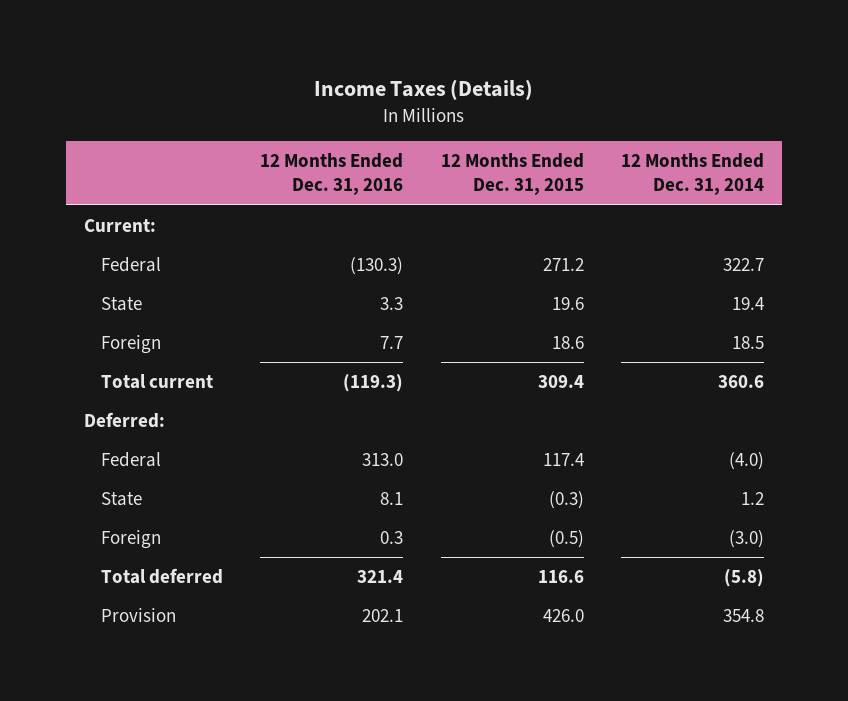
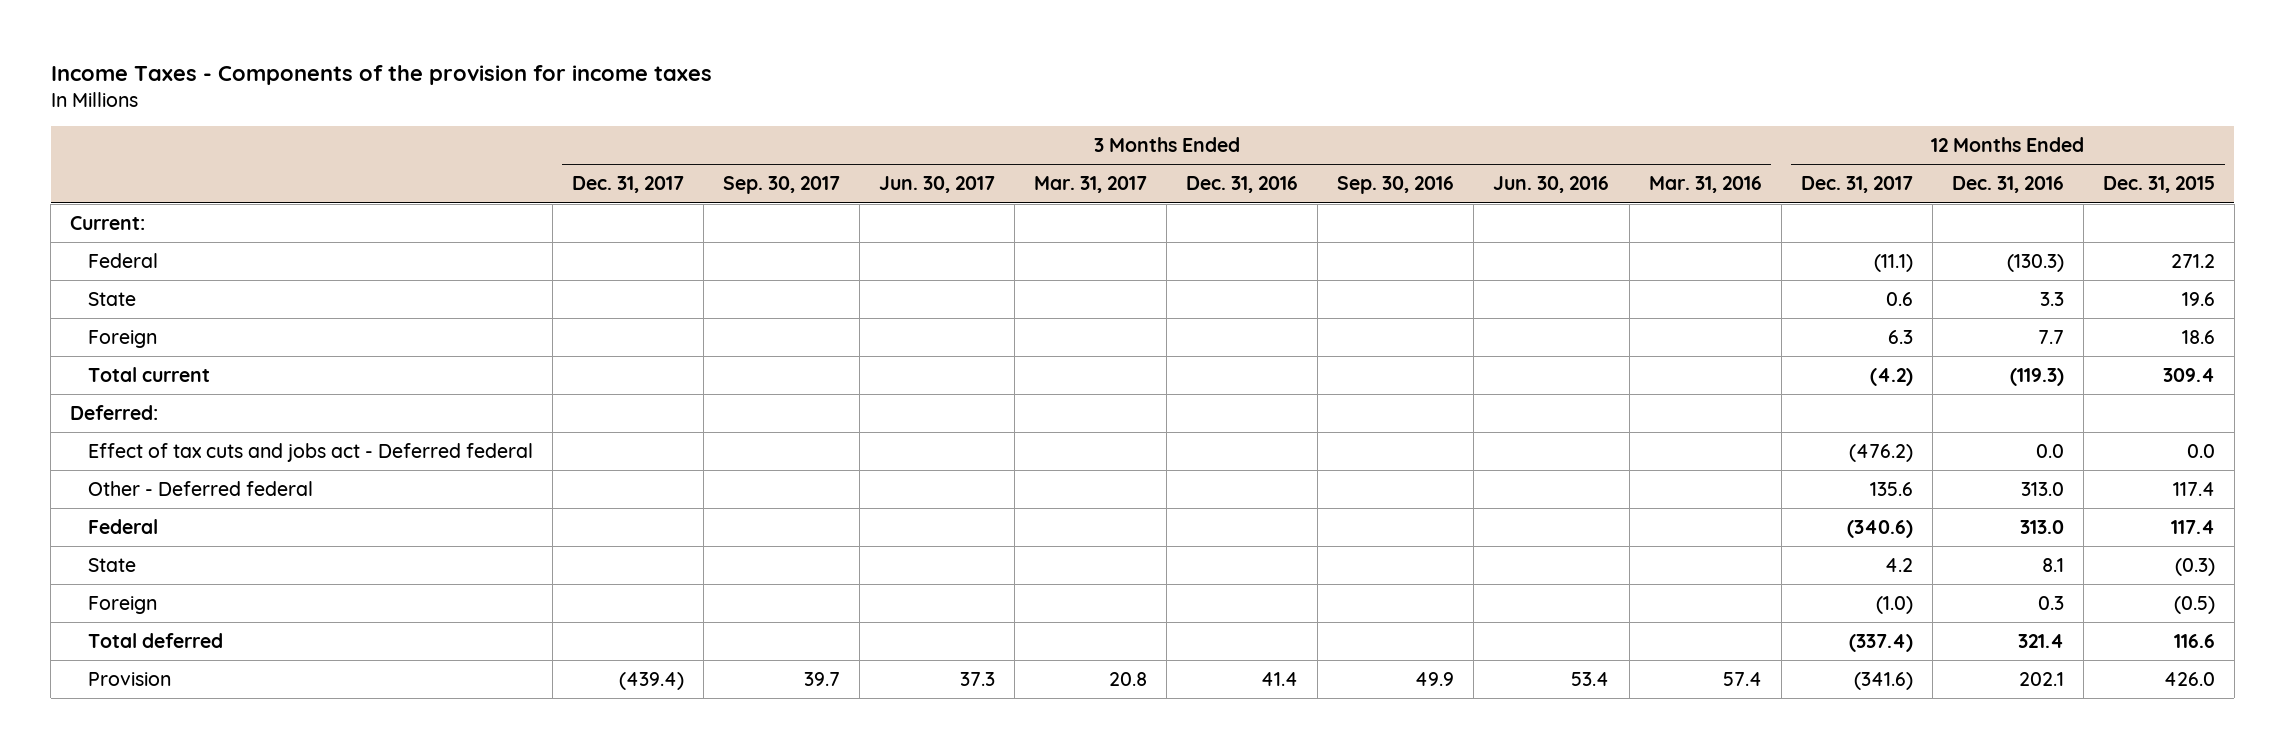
- Income Taxes (Details)
+ Income Taxes - Components of the provision for income taxes
- | 12 Months Ended Dec. 31, 2016 | 12 Months Ended Dec. 31, 2015 | 12 Months Ended Dec. 31, 2014
+ | 3 Months Ended Dec. 31, 2017 | 3 Months Ended Sep. 30, 2017 | 3 Months Ended Jun. 30, 2017 | 3 Months Ended Mar. 31, 2017 | 3 Months Ended Dec. 31, 2016 | 3 Months Ended Sep. 30, 2016 | 3 Months Ended Jun. 30, 2016 | 3 Months Ended Mar. 31, 2016 | 12 Months Ended Dec. 31, 2017 | 12 Months Ended Dec. 31, 2016 | 12 Months Ended Dec. 31, 2015
+ Effect of tax cuts and jobs act - Deferred federal | | | | | | | | | (476.2) | 0.0 | 0.0
+ Other - Deferred federal | | | | | | | | | 135.6 | 313.0 | 117.4

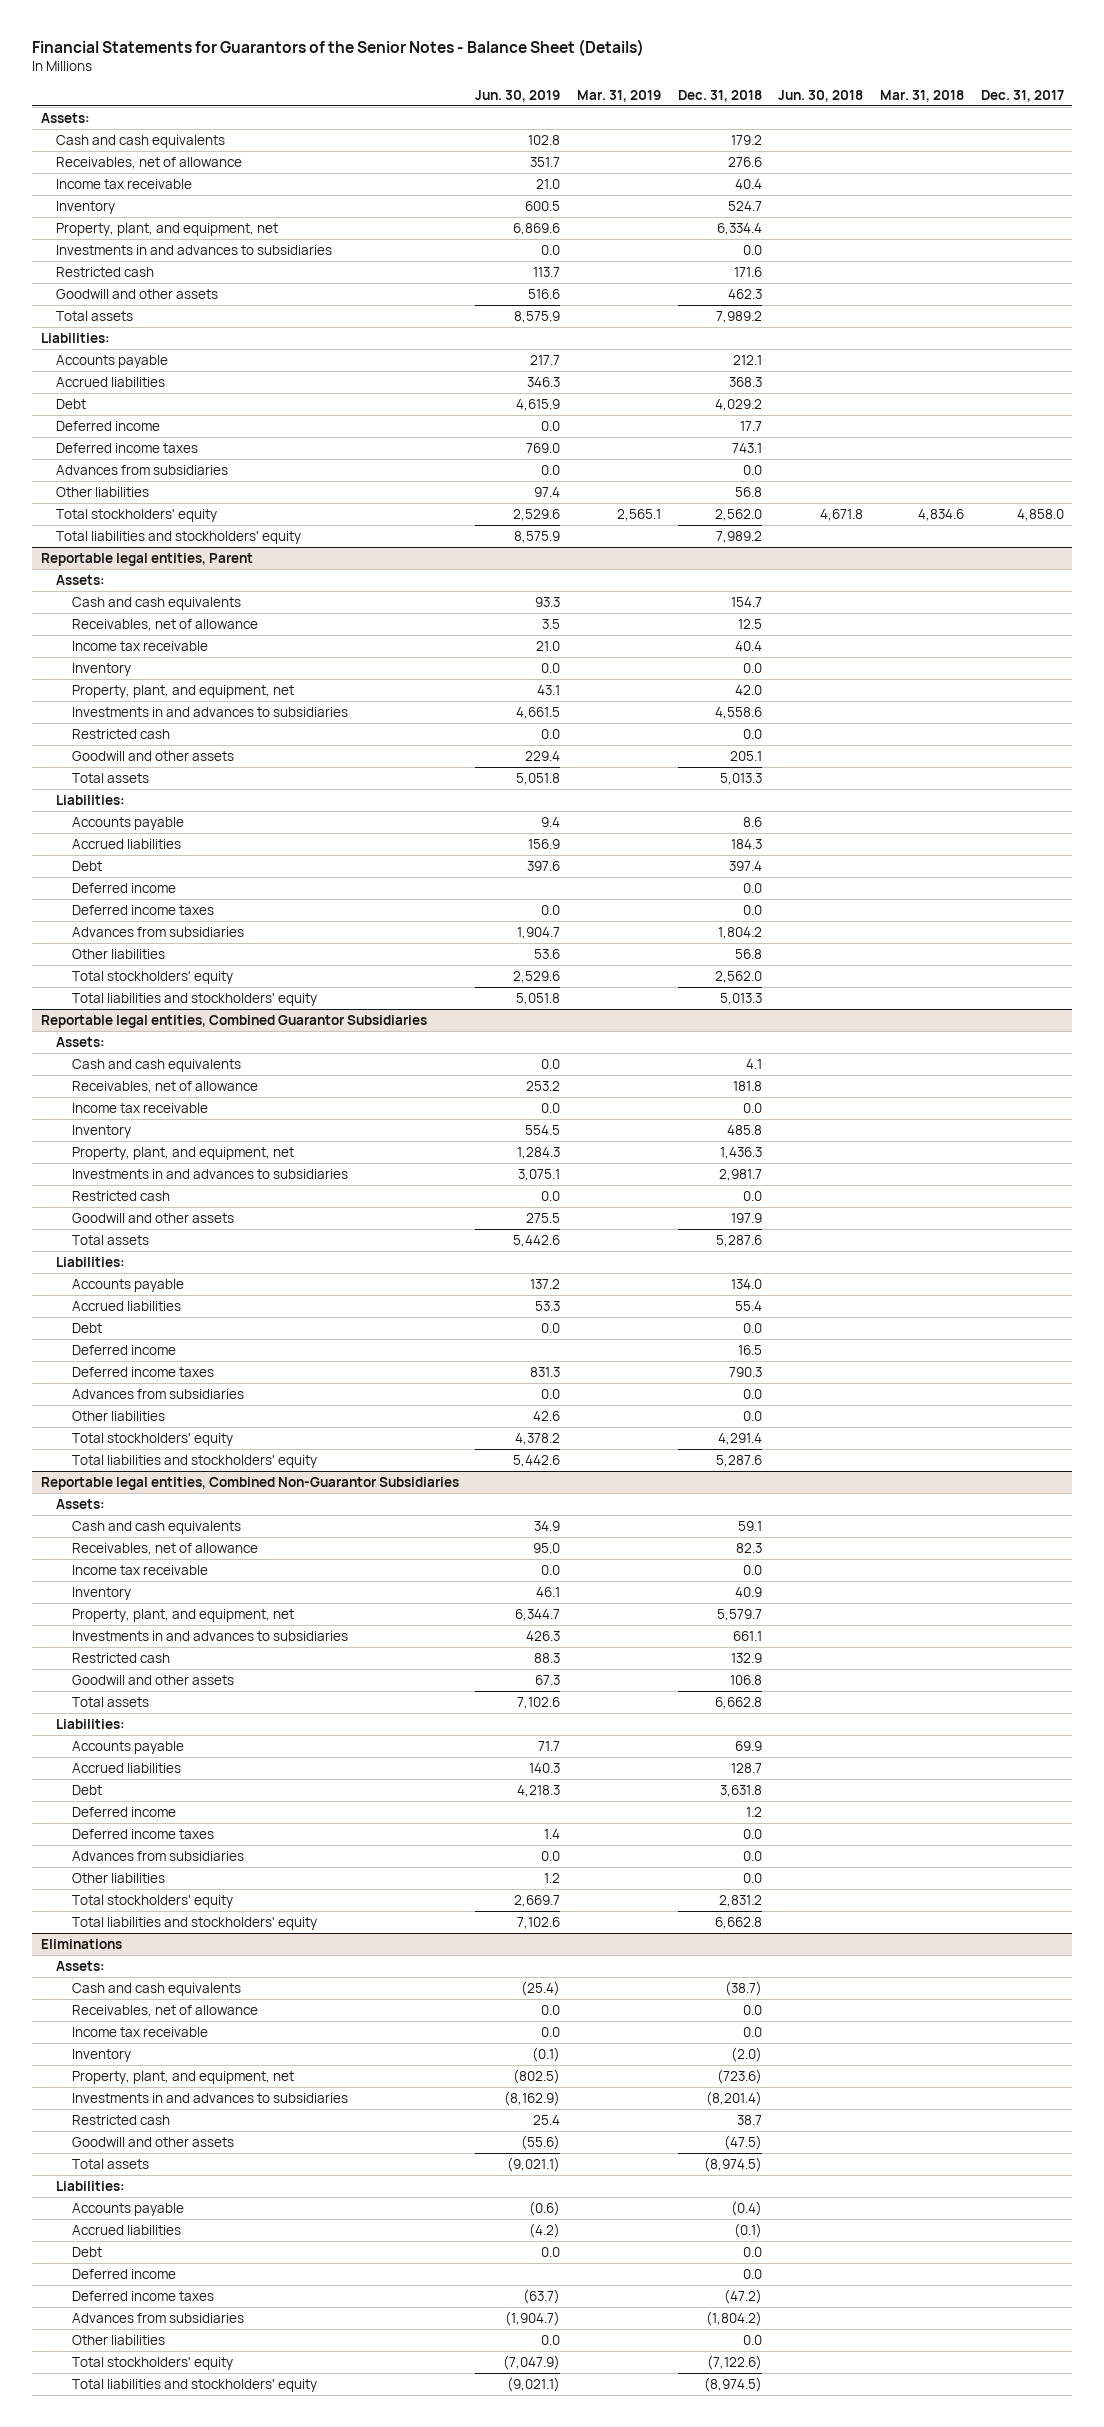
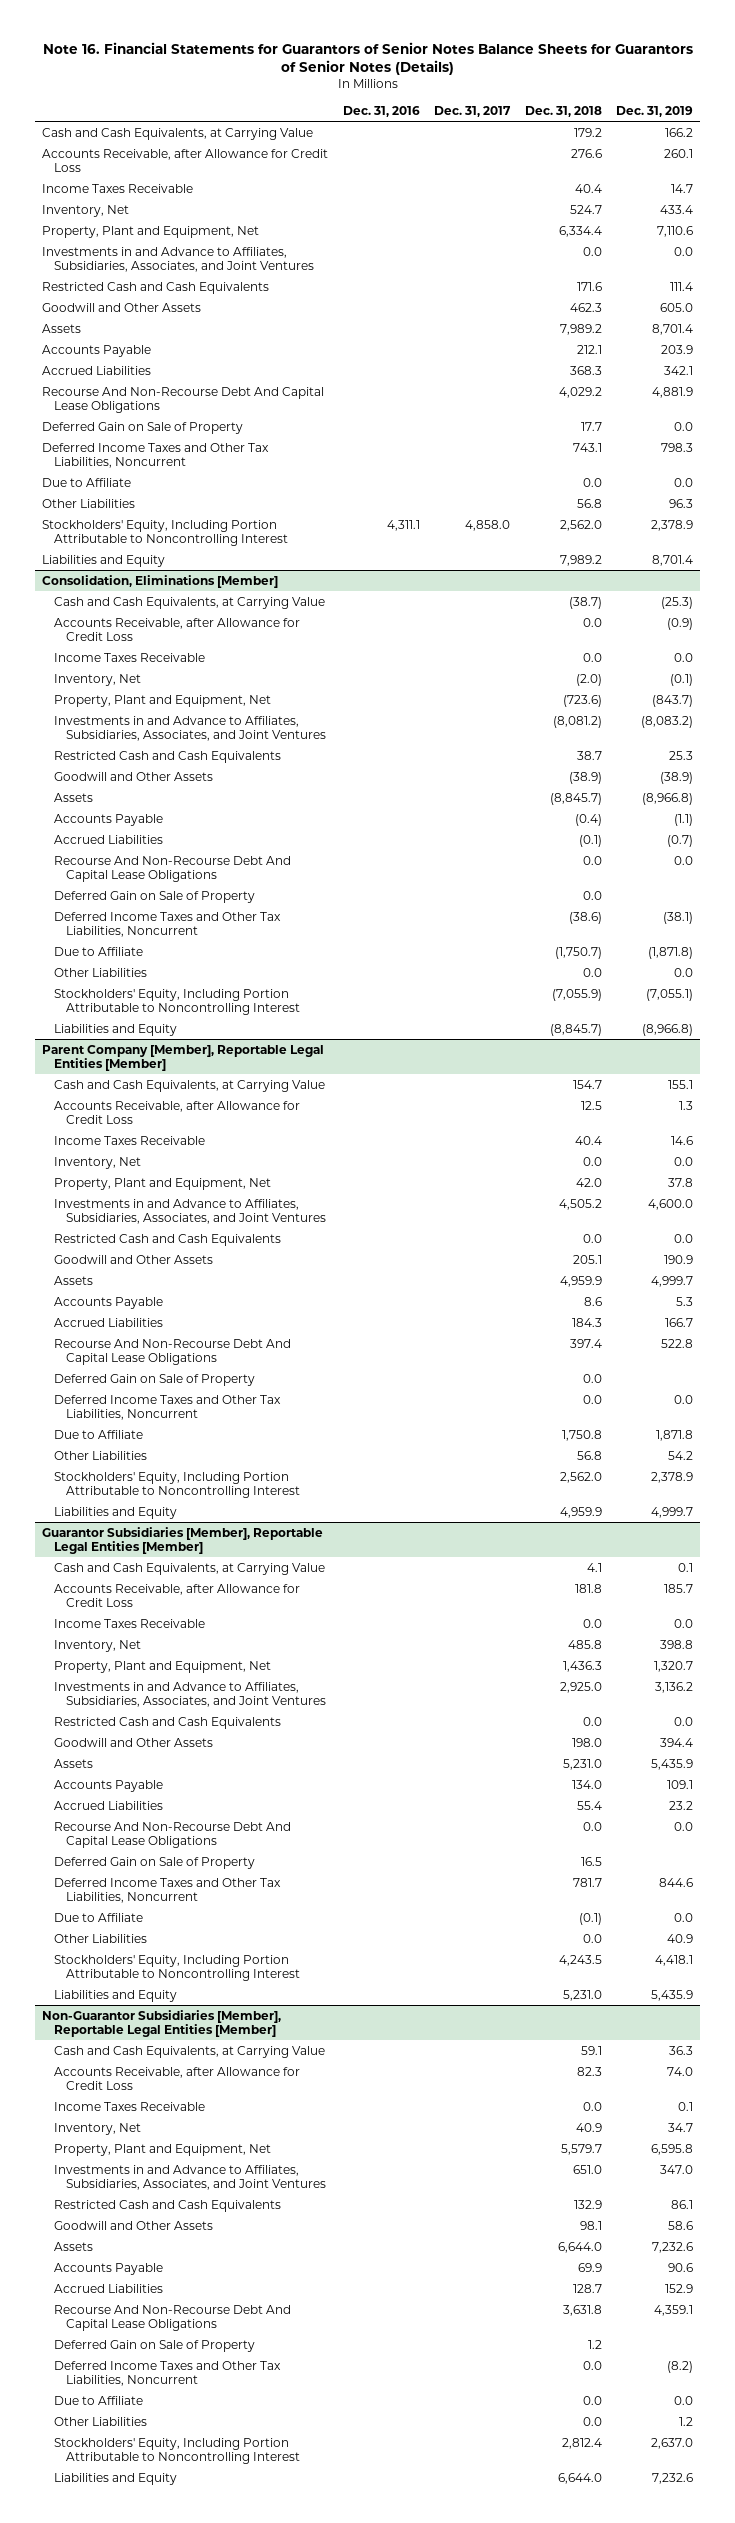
- Financial Statements for Guarantors of the Senior Notes - Balance Sheet (Details)
+ Note 16. Financial Statements for Guarantors of Senior Notes Balance Sheets for Guarantors of Senior Notes (Details)
- | Jun. 30, 2019 | Mar. 31, 2019 | Dec. 31, 2018 | Jun. 30, 2018 | Mar. 31, 2018 | Dec. 31, 2017
+ | Dec. 31, 2016 | Dec. 31, 2017 | Dec. 31, 2018 | Dec. 31, 2019
- Assets:
- Cash and cash equivalents | 102.8 | | 179.2 | | |
- Receivables, net of allowance | 351.7 | | 276.6 | | |
- Income tax receivable | 21.0 | | 40.4 | | |
- Inventory | 600.5 | | 524.7 | | |
- Property, plant, and equipment, net | 6,869.6 | | 6,334.4 | | |
- Investments in and advances to subsidiaries | 0.0 | | 0.0 | | |
- Restricted cash | 113.7 | | 171.6 | | |
- Goodwill and other assets | 516.6 | | 462.3 | | |
- Total assets | 8,575.9 | | 7,989.2 | | |
- Liabilities:
- Accounts payable | 217.7 | | 212.1 | | |
- Accrued liabilities | 346.3 | | 368.3 | | |
- Debt | 4,615.9 | | 4,029.2 | | |
- Deferred income | 0.0 | | 17.7 | | |
- Deferred income taxes | 769.0 | | 743.1 | | |
- Advances from subsidiaries | 0.0 | | 0.0 | | |
- Other liabilities | 97.4 | | 56.8 | | |
- Total stockholders' equity | 2,529.6 | 2,565.1 | 2,562.0 | 4,671.8 | 4,834.6 | 4,858.0
- Total liabilities and stockholders' equity | 8,575.9 | | 7,989.2 | | |
- Reportable legal entities, Parent
- Assets:
- Cash and cash equivalents | 93.3 | | 154.7 | | |
- Receivables, net of allowance | 3.5 | | 12.5 | | |
- Income tax receivable | 21.0 | | 40.4 | | |
- Inventory | 0.0 | | 0.0 | | |
- Property, plant, and equipment, net | 43.1 | | 42.0 | | |
- Investments in and advances to subsidiaries | 4,661.5 | | 4,558.6 | | |
- Restricted cash | 0.0 | | 0.0 | | |
- Goodwill and other assets | 229.4 | | 205.1 | | |
- Total assets | 5,051.8 | | 5,013.3 | | |
- Liabilities:
- Accounts payable | 9.4 | | 8.6 | | |
- Accrued liabilities | 156.9 | | 184.3 | | |
- Debt | 397.6 | | 397.4 | | |
- Deferred income | | | 0.0 | | |
- Deferred income taxes | 0.0 | | 0.0 | | |
- Advances from subsidiaries | 1,904.7 | | 1,804.2 | | |
- Other liabilities | 53.6 | | 56.8 | | |
- Total stockholders' equity | 2,529.6 | | 2,562.0 | | |
- Total liabilities and stockholders' equity | 5,051.8 | | 5,013.3 | | |
- Reportable legal entities, Combined Guarantor Subsidiaries
- Assets:
- Cash and cash equivalents | 0.0 | | 4.1 | | |
- Receivables, net of allowance | 253.2 | | 181.8 | | |
- Income tax receivable | 0.0 | | 0.0 | | |
- Inventory | 554.5 | | 485.8 | | |
- Property, plant, and equipment, net | 1,284.3 | | 1,436.3 | | |
- Investments in and advances to subsidiaries | 3,075.1 | | 2,981.7 | | |
- Restricted cash | 0.0 | | 0.0 | | |
- Goodwill and other assets | 275.5 | | 197.9 | | |
- Total assets | 5,442.6 | | 5,287.6 | | |
- Liabilities:
- Accounts payable | 137.2 | | 134.0 | | |
- Accrued liabilities | 53.3 | | 55.4 | | |
- Debt | 0.0 | | 0.0 | | |
- Deferred income | | | 16.5 | | |
- Deferred income taxes | 831.3 | | 790.3 | | |
- Advances from subsidiaries | 0.0 | | 0.0 | | |
- Other liabilities | 42.6 | | 0.0 | | |
- Total stockholders' equity | 4,378.2 | | 4,291.4 | | |
- Total liabilities and stockholders' equity | 5,442.6 | | 5,287.6 | | |
- Reportable legal entities, Combined Non-Guarantor Subsidiaries
- Assets:
- Cash and cash equivalents | 34.9 | | 59.1 | | |
- Receivables, net of allowance | 95.0 | | 82.3 | | |
- Income tax receivable | 0.0 | | 0.0 | | |
- Inventory | 46.1 | | 40.9 | | |
- Property, plant, and equipment, net | 6,344.7 | | 5,579.7 | | |
- Investments in and advances to subsidiaries | 426.3 | | 661.1 | | |
- Restricted cash | 88.3 | | 132.9 | | |
- Goodwill and other assets | 67.3 | | 106.8 | | |
- Total assets | 7,102.6 | | 6,662.8 | | |
- Liabilities:
- Accounts payable | 71.7 | | 69.9 | | |
- Accrued liabilities | 140.3 | | 128.7 | | |
- Debt | 4,218.3 | | 3,631.8 | | |
- Deferred income | | | 1.2 | | |
- Deferred income taxes | 1.4 | | 0.0 | | |
- Advances from subsidiaries | 0.0 | | 0.0 | | |
- Other liabilities | 1.2 | | 0.0 | | |
- Total stockholders' equity | 2,669.7 | | 2,831.2 | | |
- Total liabilities and stockholders' equity | 7,102.6 | | 6,662.8 | | |
- Eliminations
- Assets:
- Cash and cash equivalents | (25.4) | | (38.7) | | |
- Receivables, net of allowance | 0.0 | | 0.0 | | |
- Income tax receivable | 0.0 | | 0.0 | | |
- Inventory | (0.1) | | (2.0) | | |
- Property, plant, and equipment, net | (802.5) | | (723.6) | | |
- Investments in and advances to subsidiaries | (8,162.9) | | (8,201.4) | | |
- Restricted cash | 25.4 | | 38.7 | | |
- Goodwill and other assets | (55.6) | | (47.5) | | |
- Total assets | (9,021.1) | | (8,974.5) | | |
- Liabilities:
- Accounts payable | (0.6) | | (0.4) | | |
- Accrued liabilities | (4.2) | | (0.1) | | |
- Debt | 0.0 | | 0.0 | | |
- Deferred income | | | 0.0 | | |
- Deferred income taxes | (63.7) | | (47.2) | | |
- Advances from subsidiaries | (1,904.7) | | (1,804.2) | | |
- Other liabilities | 0.0 | | 0.0 | | |
- Total stockholders' equity | (7,047.9) | | (7,122.6) | | |
- Total liabilities and stockholders' equity | (9,021.1) | | (8,974.5) | | |
+ Cash and Cash Equivalents, at Carrying Value | | | 179.2 | 166.2
+ Accounts Receivable, after Allowance for Credit Loss | | | 276.6 | 260.1
+ Income Taxes Receivable | | | 40.4 | 14.7
+ Inventory, Net | | | 524.7 | 433.4
+ Property, Plant and Equipment, Net | | | 6,334.4 | 7,110.6
+ Investments in and Advance to Affiliates, Subsidiaries, Associates, and Joint Ventures | | | 0.0 | 0.0
+ Restricted Cash and Cash Equivalents | | | 171.6 | 111.4
+ Goodwill and Other Assets | | | 462.3 | 605.0
+ Assets | | | 7,989.2 | 8,701.4
+ Accounts Payable | | | 212.1 | 203.9
+ Accrued Liabilities | | | 368.3 | 342.1
+ Recourse And Non-Recourse Debt And Capital Lease Obligations | | | 4,029.2 | 4,881.9
+ Deferred Gain on Sale of Property | | | 17.7 | 0.0
+ Deferred Income Taxes and Other Tax Liabilities, Noncurrent | | | 743.1 | 798.3
+ Due to Affiliate | | | 0.0 | 0.0
+ Other Liabilities | | | 56.8 | 96.3
+ Stockholders' Equity, Including Portion Attributable to Noncontrolling Interest | 4,311.1 | 4,858.0 | 2,562.0 | 2,378.9
+ Liabilities and Equity | | | 7,989.2 | 8,701.4
+ Consolidation, Eliminations [Member]
+ Cash and Cash Equivalents, at Carrying Value | | | (38.7) | (25.3)
+ Accounts Receivable, after Allowance for Credit Loss | | | 0.0 | (0.9)
+ Income Taxes Receivable | | | 0.0 | 0.0
+ Inventory, Net | | | (2.0) | (0.1)
+ Property, Plant and Equipment, Net | | | (723.6) | (843.7)
+ Investments in and Advance to Affiliates, Subsidiaries, Associates, and Joint Ventures | | | (8,081.2) | (8,083.2)
+ Restricted Cash and Cash Equivalents | | | 38.7 | 25.3
+ Goodwill and Other Assets | | | (38.9) | (38.9)
+ Assets | | | (8,845.7) | (8,966.8)
+ Accounts Payable | | | (0.4) | (1.1)
+ Accrued Liabilities | | | (0.1) | (0.7)
+ Recourse And Non-Recourse Debt And Capital Lease Obligations | | | 0.0 | 0.0
+ Deferred Gain on Sale of Property | | | 0.0 |
+ Deferred Income Taxes and Other Tax Liabilities, Noncurrent | | | (38.6) | (38.1)
+ Due to Affiliate | | | (1,750.7) | (1,871.8)
+ Other Liabilities | | | 0.0 | 0.0
+ Stockholders' Equity, Including Portion Attributable to Noncontrolling Interest | | | (7,055.9) | (7,055.1)
+ Liabilities and Equity | | | (8,845.7) | (8,966.8)
+ Parent Company [Member], Reportable Legal Entities [Member]
+ Cash and Cash Equivalents, at Carrying Value | | | 154.7 | 155.1
+ Accounts Receivable, after Allowance for Credit Loss | | | 12.5 | 1.3
+ Income Taxes Receivable | | | 40.4 | 14.6
+ Inventory, Net | | | 0.0 | 0.0
+ Property, Plant and Equipment, Net | | | 42.0 | 37.8
+ Investments in and Advance to Affiliates, Subsidiaries, Associates, and Joint Ventures | | | 4,505.2 | 4,600.0
+ Restricted Cash and Cash Equivalents | | | 0.0 | 0.0
+ Goodwill and Other Assets | | | 205.1 | 190.9
+ Assets | | | 4,959.9 | 4,999.7
+ Accounts Payable | | | 8.6 | 5.3
+ Accrued Liabilities | | | 184.3 | 166.7
+ Recourse And Non-Recourse Debt And Capital Lease Obligations | | | 397.4 | 522.8
+ Deferred Gain on Sale of Property | | | 0.0 |
+ Deferred Income Taxes and Other Tax Liabilities, Noncurrent | | | 0.0 | 0.0
+ Due to Affiliate | | | 1,750.8 | 1,871.8
+ Other Liabilities | | | 56.8 | 54.2
+ Stockholders' Equity, Including Portion Attributable to Noncontrolling Interest | | | 2,562.0 | 2,378.9
+ Liabilities and Equity | | | 4,959.9 | 4,999.7
+ Guarantor Subsidiaries [Member], Reportable Legal Entities [Member]
+ Cash and Cash Equivalents, at Carrying Value | | | 4.1 | 0.1
+ Accounts Receivable, after Allowance for Credit Loss | | | 181.8 | 185.7
+ Income Taxes Receivable | | | 0.0 | 0.0
+ Inventory, Net | | | 485.8 | 398.8
+ Property, Plant and Equipment, Net | | | 1,436.3 | 1,320.7
+ Investments in and Advance to Affiliates, Subsidiaries, Associates, and Joint Ventures | | | 2,925.0 | 3,136.2
+ Restricted Cash and Cash Equivalents | | | 0.0 | 0.0
+ Goodwill and Other Assets | | | 198.0 | 394.4
+ Assets | | | 5,231.0 | 5,435.9
+ Accounts Payable | | | 134.0 | 109.1
+ Accrued Liabilities | | | 55.4 | 23.2
+ Recourse And Non-Recourse Debt And Capital Lease Obligations | | | 0.0 | 0.0
+ Deferred Gain on Sale of Property | | | 16.5 |
+ Deferred Income Taxes and Other Tax Liabilities, Noncurrent | | | 781.7 | 844.6
+ Due to Affiliate | | | (0.1) | 0.0
+ Other Liabilities | | | 0.0 | 40.9
+ Stockholders' Equity, Including Portion Attributable to Noncontrolling Interest | | | 4,243.5 | 4,418.1
+ Liabilities and Equity | | | 5,231.0 | 5,435.9
+ Non-Guarantor Subsidiaries [Member], Reportable Legal Entities [Member]
+ Cash and Cash Equivalents, at Carrying Value | | | 59.1 | 36.3
+ Accounts Receivable, after Allowance for Credit Loss | | | 82.3 | 74.0
+ Income Taxes Receivable | | | 0.0 | 0.1
+ Inventory, Net | | | 40.9 | 34.7
+ Property, Plant and Equipment, Net | | | 5,579.7 | 6,595.8
+ Investments in and Advance to Affiliates, Subsidiaries, Associates, and Joint Ventures | | | 651.0 | 347.0
+ Restricted Cash and Cash Equivalents | | | 132.9 | 86.1
+ Goodwill and Other Assets | | | 98.1 | 58.6
+ Assets | | | 6,644.0 | 7,232.6
+ Accounts Payable | | | 69.9 | 90.6
+ Accrued Liabilities | | | 128.7 | 152.9
+ Recourse And Non-Recourse Debt And Capital Lease Obligations | | | 3,631.8 | 4,359.1
+ Deferred Gain on Sale of Property | | | 1.2 |
+ Deferred Income Taxes and Other Tax Liabilities, Noncurrent | | | 0.0 | (8.2)
+ Due to Affiliate | | | 0.0 | 0.0
+ Other Liabilities | | | 0.0 | 1.2
+ Stockholders' Equity, Including Portion Attributable to Noncontrolling Interest | | | 2,812.4 | 2,637.0
+ Liabilities and Equity | | | 6,644.0 | 7,232.6

